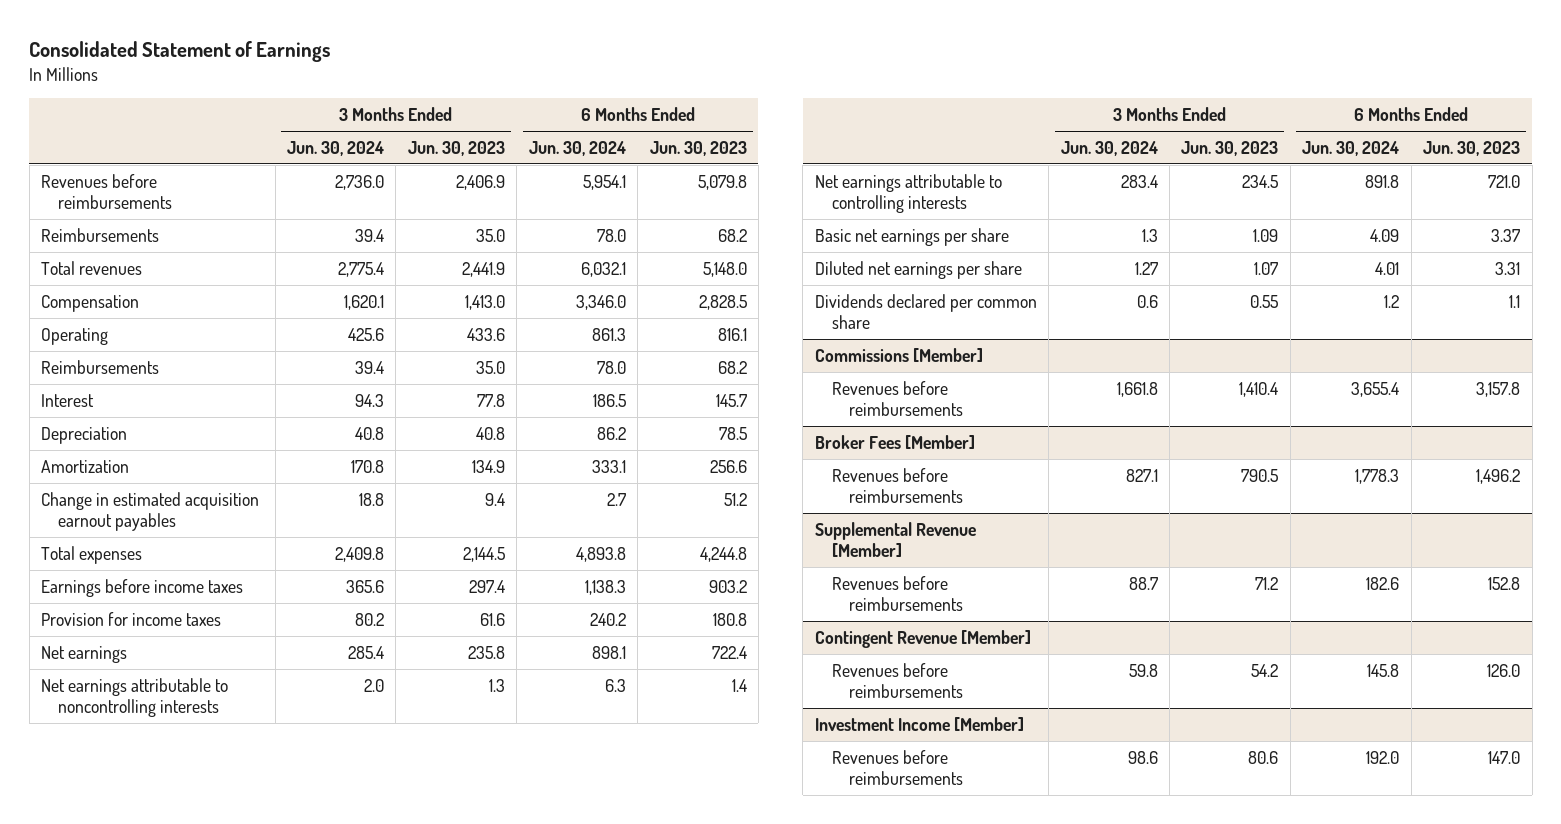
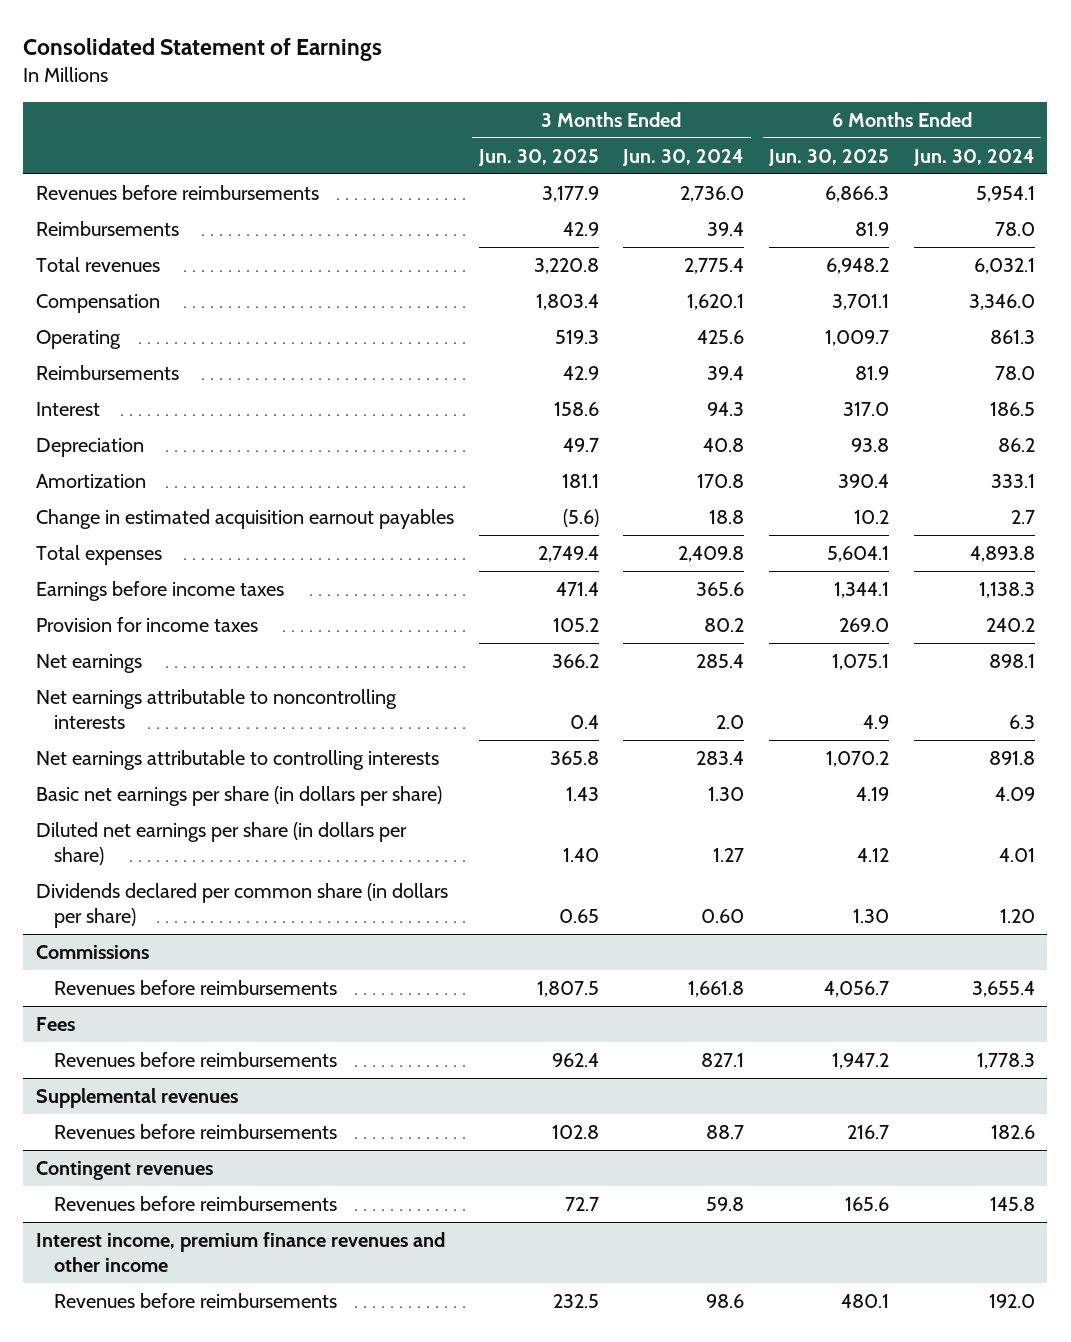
- | 3 Months Ended Jun. 30, 2024 | 3 Months Ended Jun. 30, 2023 | 6 Months Ended Jun. 30, 2024 | 6 Months Ended Jun. 30, 2023
+ | 3 Months Ended Jun. 30, 2025 | 3 Months Ended Jun. 30, 2024 | 6 Months Ended Jun. 30, 2025 | 6 Months Ended Jun. 30, 2024
- Basic net earnings per share | 1.3 | 1.09 | 4.09 | 3.37
- Diluted net earnings per share | 1.27 | 1.07 | 4.01 | 3.31
- Dividends declared per common share | 0.6 | 0.55 | 1.2 | 1.1
- Commissions [Member]
+ Basic net earnings per share (in dollars per share) | 1.43 | 1.30 | 4.19 | 4.09
+ Diluted net earnings per share (in dollars per share) | 1.40 | 1.27 | 4.12 | 4.01
+ Dividends declared per common share (in dollars per share) | 0.65 | 0.60 | 1.30 | 1.20
+ Commissions
- Broker Fees [Member]
+ Fees
- Supplemental Revenue [Member]
+ Supplemental revenues
- Contingent Revenue [Member]
+ Contingent revenues
- Investment Income [Member]
+ Interest income, premium finance revenues and other income

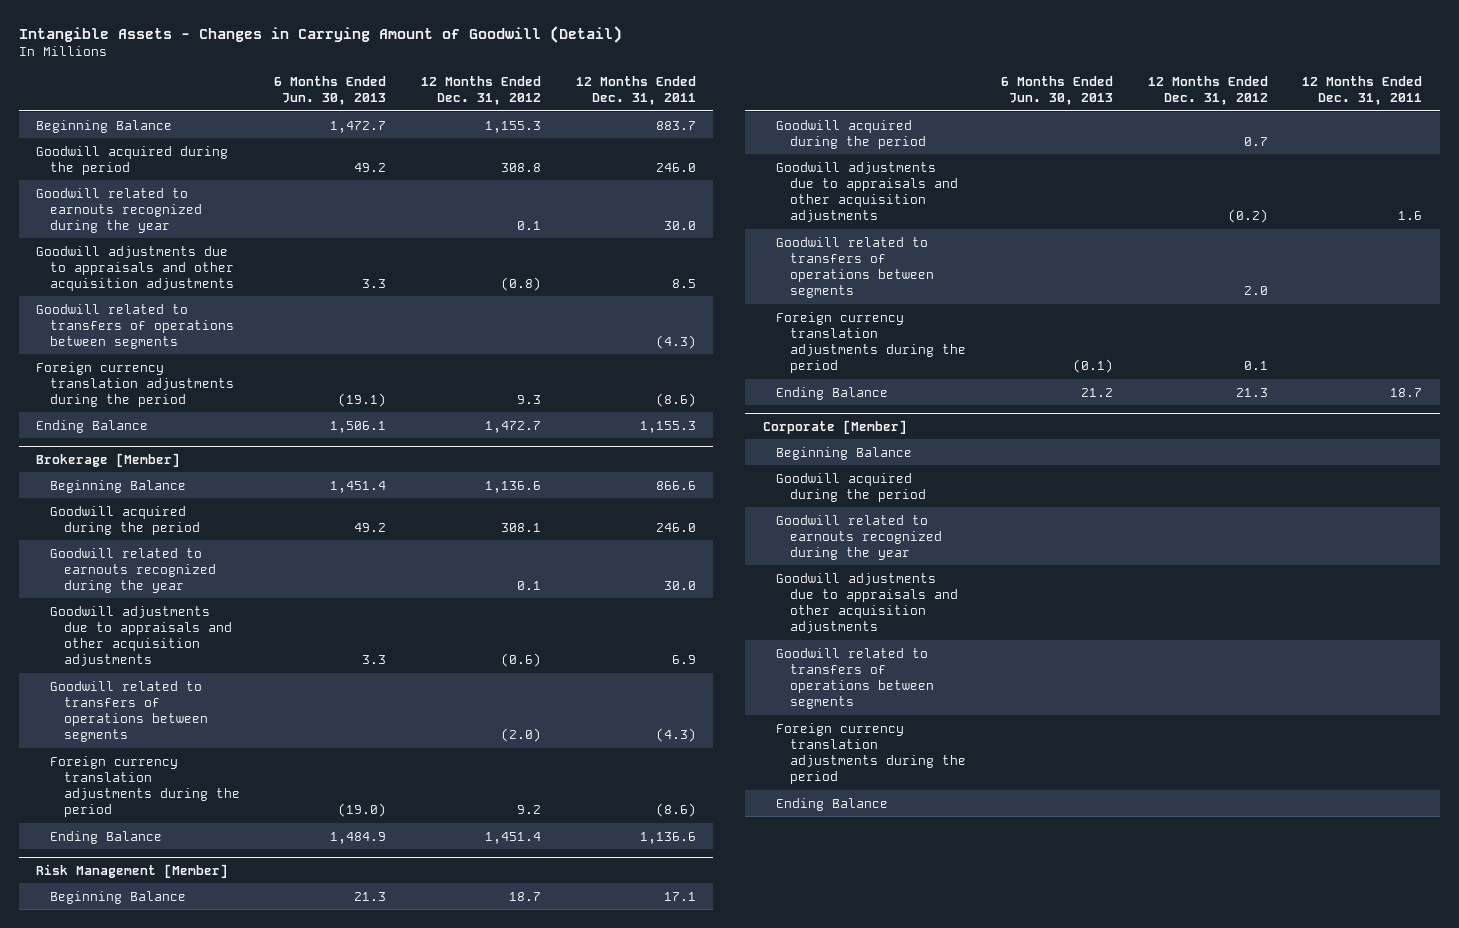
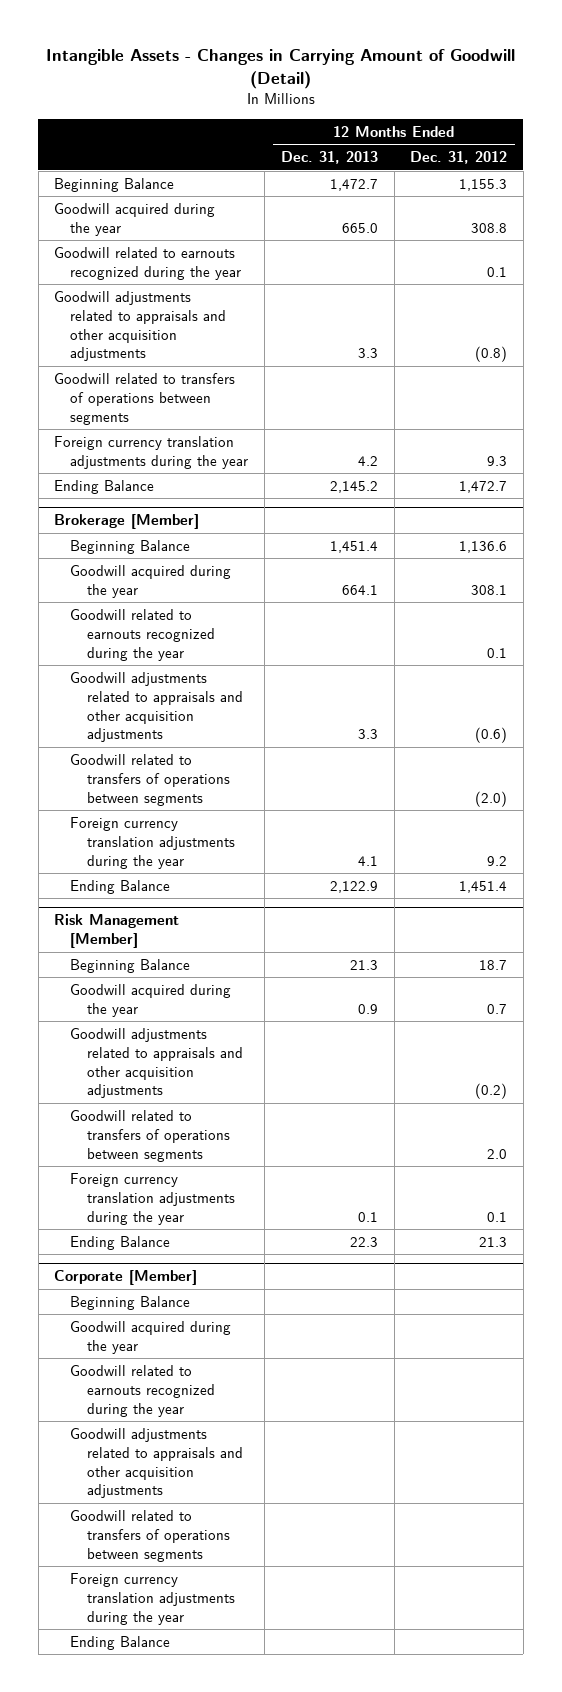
- | 6 Months Ended Jun. 30, 2013 | 12 Months Ended Dec. 31, 2012 | 12 Months Ended Dec. 31, 2011
+ | 12 Months Ended Dec. 31, 2013 | 12 Months Ended Dec. 31, 2012
- Goodwill acquired during the period | 49.2 | 308.8 | 246.0
+ Goodwill acquired during the year | 665.0 | 308.8
- Goodwill adjustments due to appraisals and other acquisition adjustments | 3.3 | (0.8) | 8.5
+ Goodwill adjustments related to appraisals and other acquisition adjustments | 3.3 | (0.8)
- Foreign currency translation adjustments during the period | (19.1) | 9.3 | (8.6)
+ Foreign currency translation adjustments during the year | 4.2 | 9.3
@ Brokerage [Member]
- Goodwill acquired during the period | 49.2 | 308.1 | 246.0
+ Goodwill acquired during the year | 664.1 | 308.1
- Goodwill adjustments due to appraisals and other acquisition adjustments | 3.3 | (0.6) | 6.9
+ Goodwill adjustments related to appraisals and other acquisition adjustments | 3.3 | (0.6)
- Foreign currency translation adjustments during the period | (19.0) | 9.2 | (8.6)
+ Foreign currency translation adjustments during the year | 4.1 | 9.2
@ Risk Management [Member]
- Goodwill acquired during the period | | 0.7 |
- Goodwill adjustments due to appraisals and other acquisition adjustments | | (0.2) | 1.6
+ Goodwill acquired during the year | 0.9 | 0.7
+ Goodwill adjustments related to appraisals and other acquisition adjustments | | (0.2)
- Foreign currency translation adjustments during the period | (0.1) | 0.1 |
+ Foreign currency translation adjustments during the year | 0.1 | 0.1
@ Corporate [Member]
- Goodwill acquired during the period
+ Goodwill acquired during the year
- Goodwill adjustments due to appraisals and other acquisition adjustments
+ Goodwill adjustments related to appraisals and other acquisition adjustments
- Foreign currency translation adjustments during the period
+ Foreign currency translation adjustments during the year

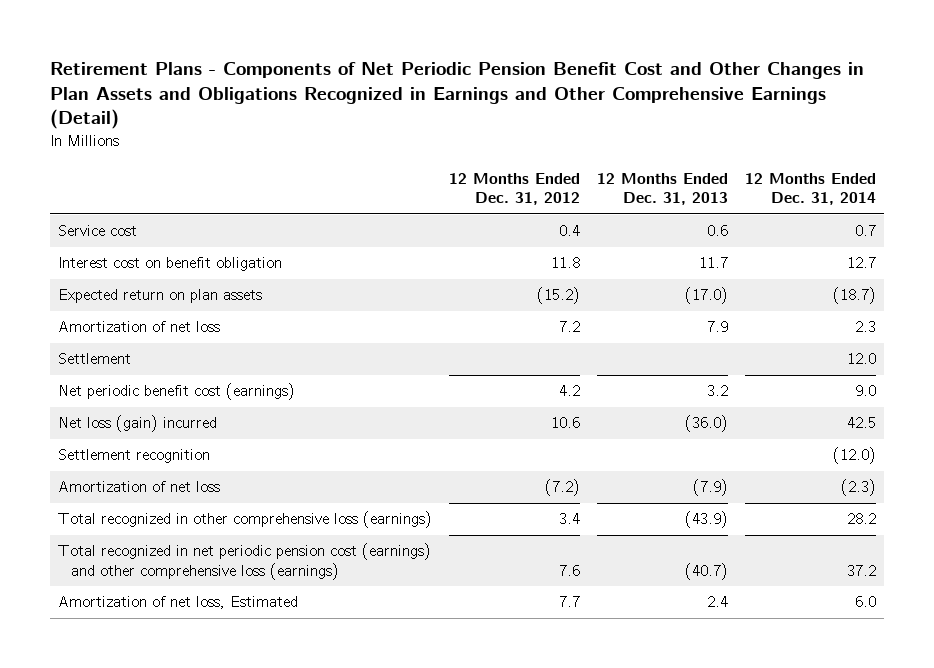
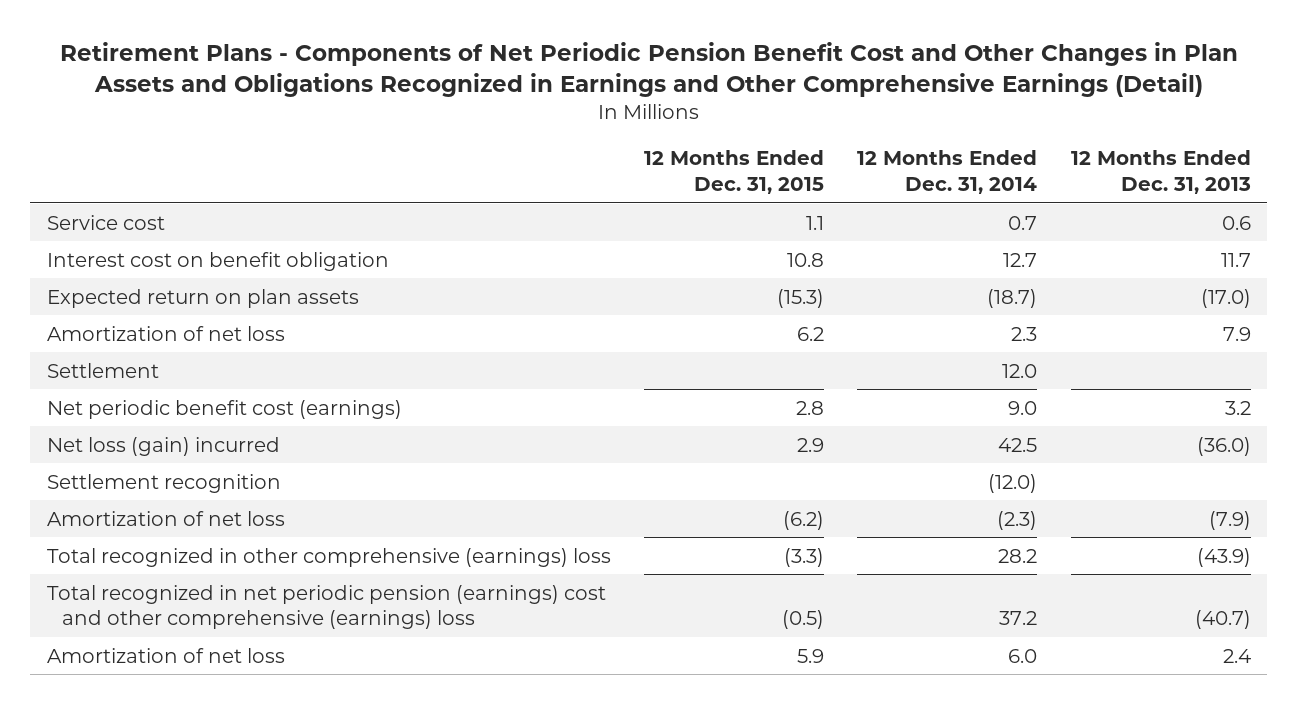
- | 12 Months Ended Dec. 31, 2012 | 12 Months Ended Dec. 31, 2013 | 12 Months Ended Dec. 31, 2014
+ | 12 Months Ended Dec. 31, 2015 | 12 Months Ended Dec. 31, 2014 | 12 Months Ended Dec. 31, 2013
- Total recognized in other comprehensive loss (earnings) | 3.4 | (43.9) | 28.2
- Total recognized in net periodic pension cost (earnings) and other comprehensive loss (earnings) | 7.6 | (40.7) | 37.2
- Amortization of net loss, Estimated | 7.7 | 2.4 | 6.0
+ Total recognized in other comprehensive (earnings) loss | (3.3) | 28.2 | (43.9)
+ Total recognized in net periodic pension (earnings) cost and other comprehensive (earnings) loss | (0.5) | 37.2 | (40.7)
+ Amortization of net loss | 5.9 | 6.0 | 2.4

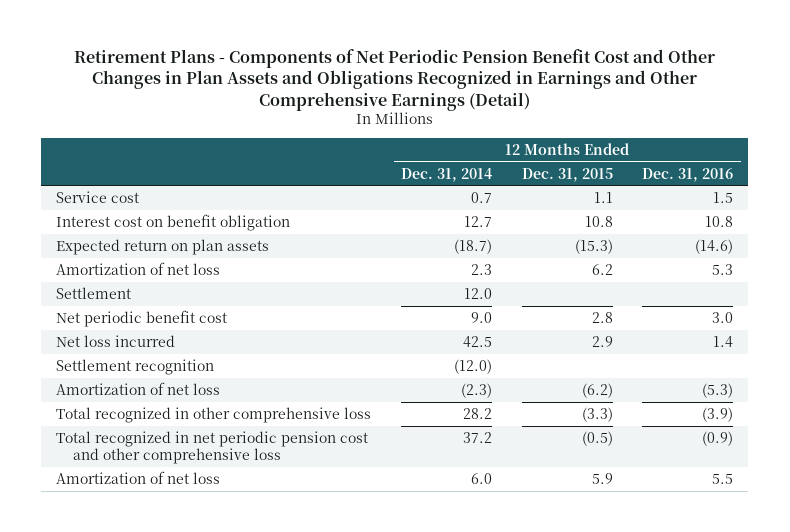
- | 12 Months Ended Dec. 31, 2015 | 12 Months Ended Dec. 31, 2014 | 12 Months Ended Dec. 31, 2013
+ | 12 Months Ended Dec. 31, 2014 | 12 Months Ended Dec. 31, 2015 | 12 Months Ended Dec. 31, 2016
- Net periodic benefit cost (earnings) | 2.8 | 9.0 | 3.2
- Net loss (gain) incurred | 2.9 | 42.5 | (36.0)
+ Net periodic benefit cost | 9.0 | 2.8 | 3.0
+ Net loss incurred | 42.5 | 2.9 | 1.4
- Total recognized in other comprehensive (earnings) loss | (3.3) | 28.2 | (43.9)
- Total recognized in net periodic pension (earnings) cost and other comprehensive (earnings) loss | (0.5) | 37.2 | (40.7)
+ Total recognized in other comprehensive loss | 28.2 | (3.3) | (3.9)
+ Total recognized in net periodic pension cost and other comprehensive loss | 37.2 | (0.5) | (0.9)

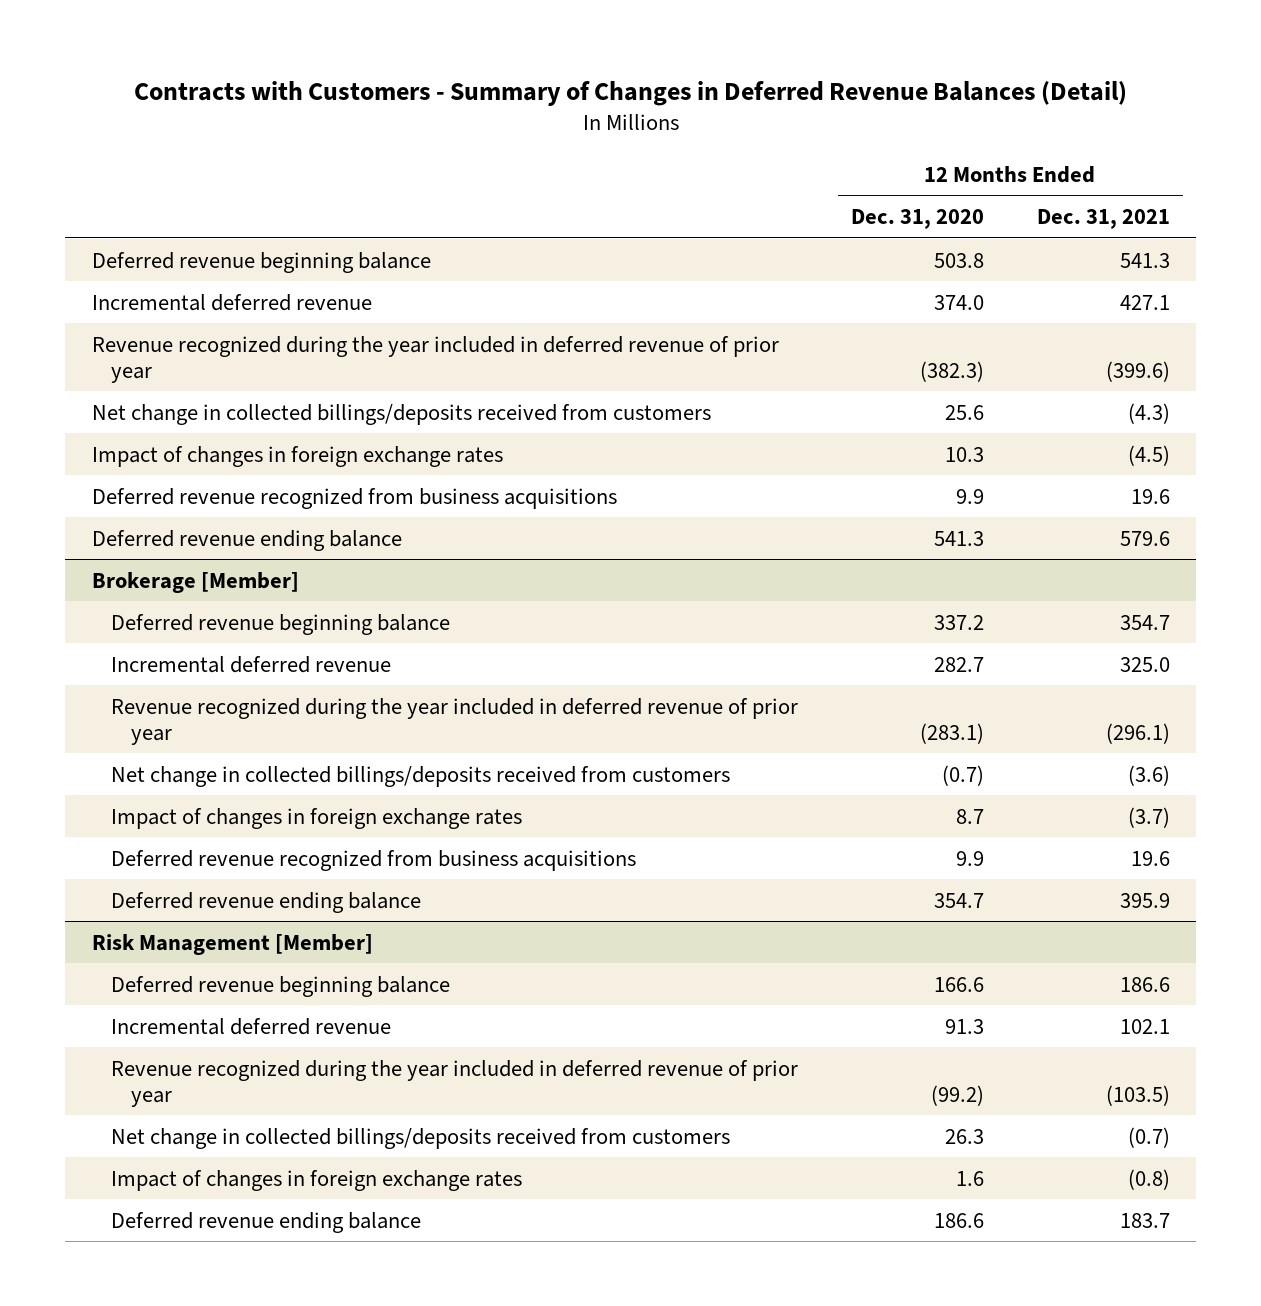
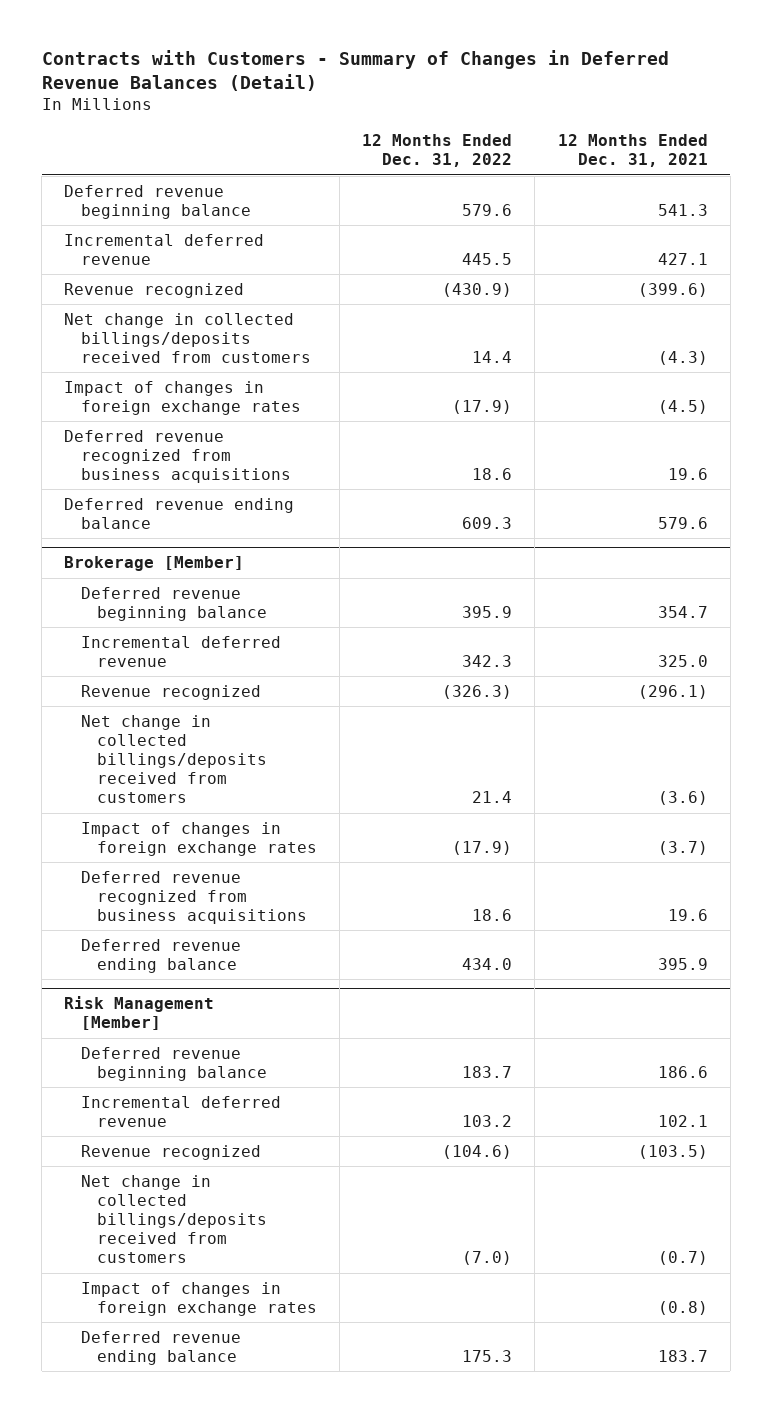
- | 12 Months Ended Dec. 31, 2020 | 12 Months Ended Dec. 31, 2021
+ | 12 Months Ended Dec. 31, 2022 | 12 Months Ended Dec. 31, 2021
- Revenue recognized during the year included in deferred revenue of prior year | (382.3) | (399.6)
+ Revenue recognized | (430.9) | (399.6)
@ Brokerage [Member]
- Revenue recognized during the year included in deferred revenue of prior year | (283.1) | (296.1)
+ Revenue recognized | (326.3) | (296.1)
@ Risk Management [Member]
- Revenue recognized during the year included in deferred revenue of prior year | (99.2) | (103.5)
+ Revenue recognized | (104.6) | (103.5)

